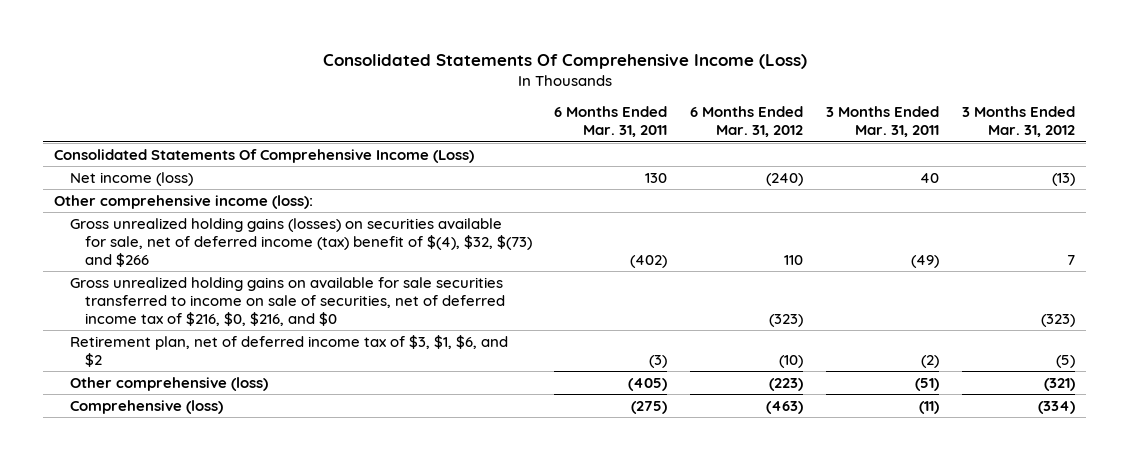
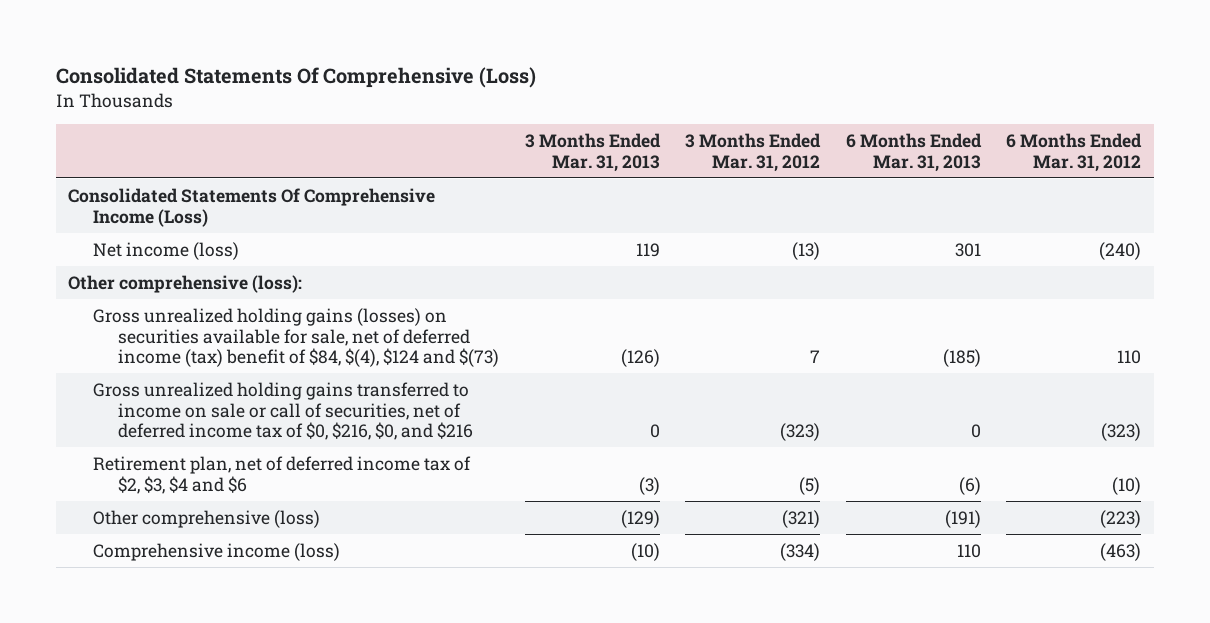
- Consolidated Statements Of Comprehensive Income (Loss)
+ Consolidated Statements Of Comprehensive (Loss)
- | 6 Months Ended Mar. 31, 2011 | 6 Months Ended Mar. 31, 2012 | 3 Months Ended Mar. 31, 2011 | 3 Months Ended Mar. 31, 2012
+ | 3 Months Ended Mar. 31, 2013 | 3 Months Ended Mar. 31, 2012 | 6 Months Ended Mar. 31, 2013 | 6 Months Ended Mar. 31, 2012
- Other comprehensive income (loss):
- Gross unrealized holding gains (losses) on securities available for sale, net of deferred income (tax) benefit of $(4), $32, $(73) and $266 | (402) | 110 | (49) | 7
- Gross unrealized holding gains on available for sale securities transferred to income on sale of securities, net of deferred income tax of $216, $0, $216, and $0 | | (323) | | (323)
- Retirement plan, net of deferred income tax of $3, $1, $6, and $2 | (3) | (10) | (2) | (5)
+ Other comprehensive (loss):
+ Gross unrealized holding gains (losses) on securities available for sale, net of deferred income (tax) benefit of $84, $(4), $124 and $(73) | (126) | 7 | (185) | 110
+ Gross unrealized holding gains transferred to income on sale or call of securities, net of deferred income tax of $0, $216, $0, and $216 | 0 | (323) | 0 | (323)
+ Retirement plan, net of deferred income tax of $2, $3, $4 and $6 | (3) | (5) | (6) | (10)
- Comprehensive (loss) | (275) | (463) | (11) | (334)
+ Comprehensive income (loss) | (10) | (334) | 110 | (463)

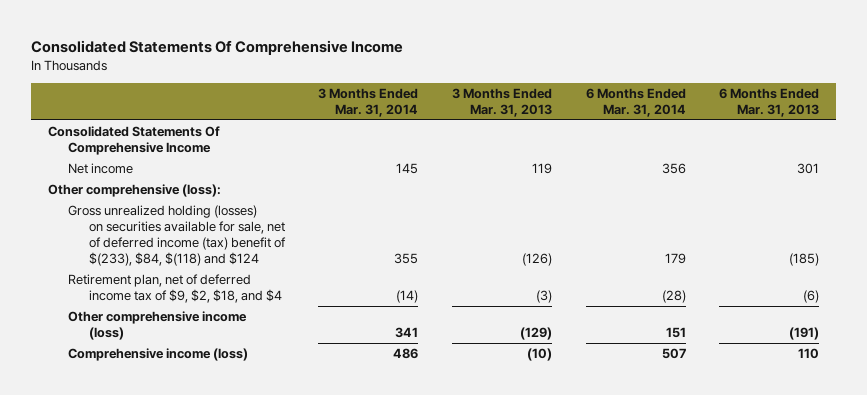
- Consolidated Statements Of Comprehensive (Loss)
+ Consolidated Statements Of Comprehensive Income
- | 3 Months Ended Mar. 31, 2013 | 3 Months Ended Mar. 31, 2012 | 6 Months Ended Mar. 31, 2013 | 6 Months Ended Mar. 31, 2012
+ | 3 Months Ended Mar. 31, 2014 | 3 Months Ended Mar. 31, 2013 | 6 Months Ended Mar. 31, 2014 | 6 Months Ended Mar. 31, 2013
- Consolidated Statements Of Comprehensive Income (Loss)
- Net income (loss) | 119 | (13) | 301 | (240)
+ Consolidated Statements Of Comprehensive Income
+ Net income | 145 | 119 | 356 | 301
- Gross unrealized holding gains (losses) on securities available for sale, net of deferred income (tax) benefit of $84, $(4), $124 and $(73) | (126) | 7 | (185) | 110
- Gross unrealized holding gains transferred to income on sale or call of securities, net of deferred income tax of $0, $216, $0, and $216 | 0 | (323) | 0 | (323)
- Retirement plan, net of deferred income tax of $2, $3, $4 and $6 | (3) | (5) | (6) | (10)
- Other comprehensive (loss) | (129) | (321) | (191) | (223)
+ Gross unrealized holding (losses) on securities available for sale, net of deferred income (tax) benefit of $(233), $84, $(118) and $124 | 355 | (126) | 179 | (185)
+ Retirement plan, net of deferred income tax of $9, $2, $18, and $4 | (14) | (3) | (28) | (6)
+ Other comprehensive income (loss) | 341 | (129) | 151 | (191)

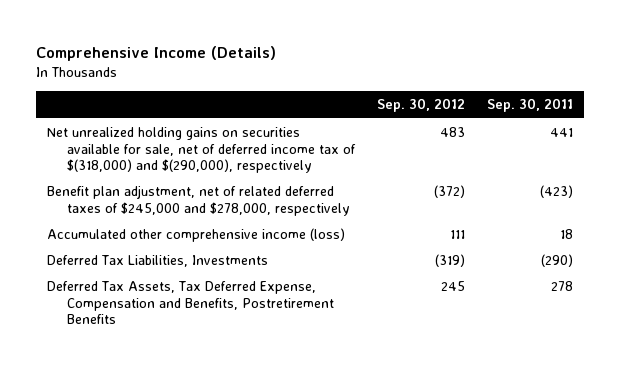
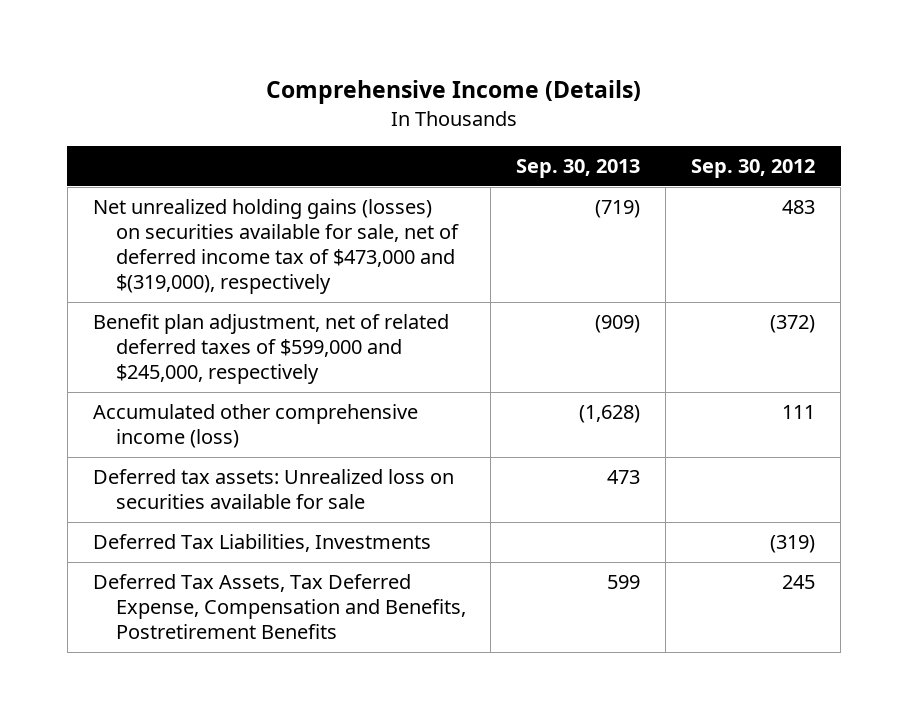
- | Sep. 30, 2012 | Sep. 30, 2011
+ | Sep. 30, 2013 | Sep. 30, 2012
- Net unrealized holding gains on securities available for sale, net of deferred income tax of $(318,000) and $(290,000), respectively | 483 | 441
- Benefit plan adjustment, net of related deferred taxes of $245,000 and $278,000, respectively | (372) | (423)
+ Net unrealized holding gains (losses) on securities available for sale, net of deferred income tax of $473,000 and $(319,000), respectively | (719) | 483
+ Benefit plan adjustment, net of related deferred taxes of $599,000 and $245,000, respectively | (909) | (372)
+ Deferred tax assets: Unrealized loss on securities available for sale | 473 |

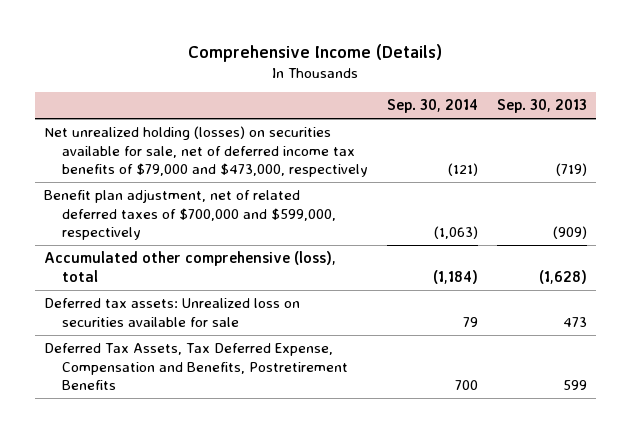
- | Sep. 30, 2013 | Sep. 30, 2012
+ | Sep. 30, 2014 | Sep. 30, 2013
- Net unrealized holding gains (losses) on securities available for sale, net of deferred income tax of $473,000 and $(319,000), respectively | (719) | 483
- Benefit plan adjustment, net of related deferred taxes of $599,000 and $245,000, respectively | (909) | (372)
- Accumulated other comprehensive income (loss) | (1,628) | 111
+ Net unrealized holding (losses) on securities available for sale, net of deferred income tax benefits of $79,000 and $473,000, respectively | (121) | (719)
+ Benefit plan adjustment, net of related deferred taxes of $700,000 and $599,000, respectively | (1,063) | (909)
+ Accumulated other comprehensive (loss), total | (1,184) | (1,628)
- Deferred Tax Liabilities, Investments | | (319)

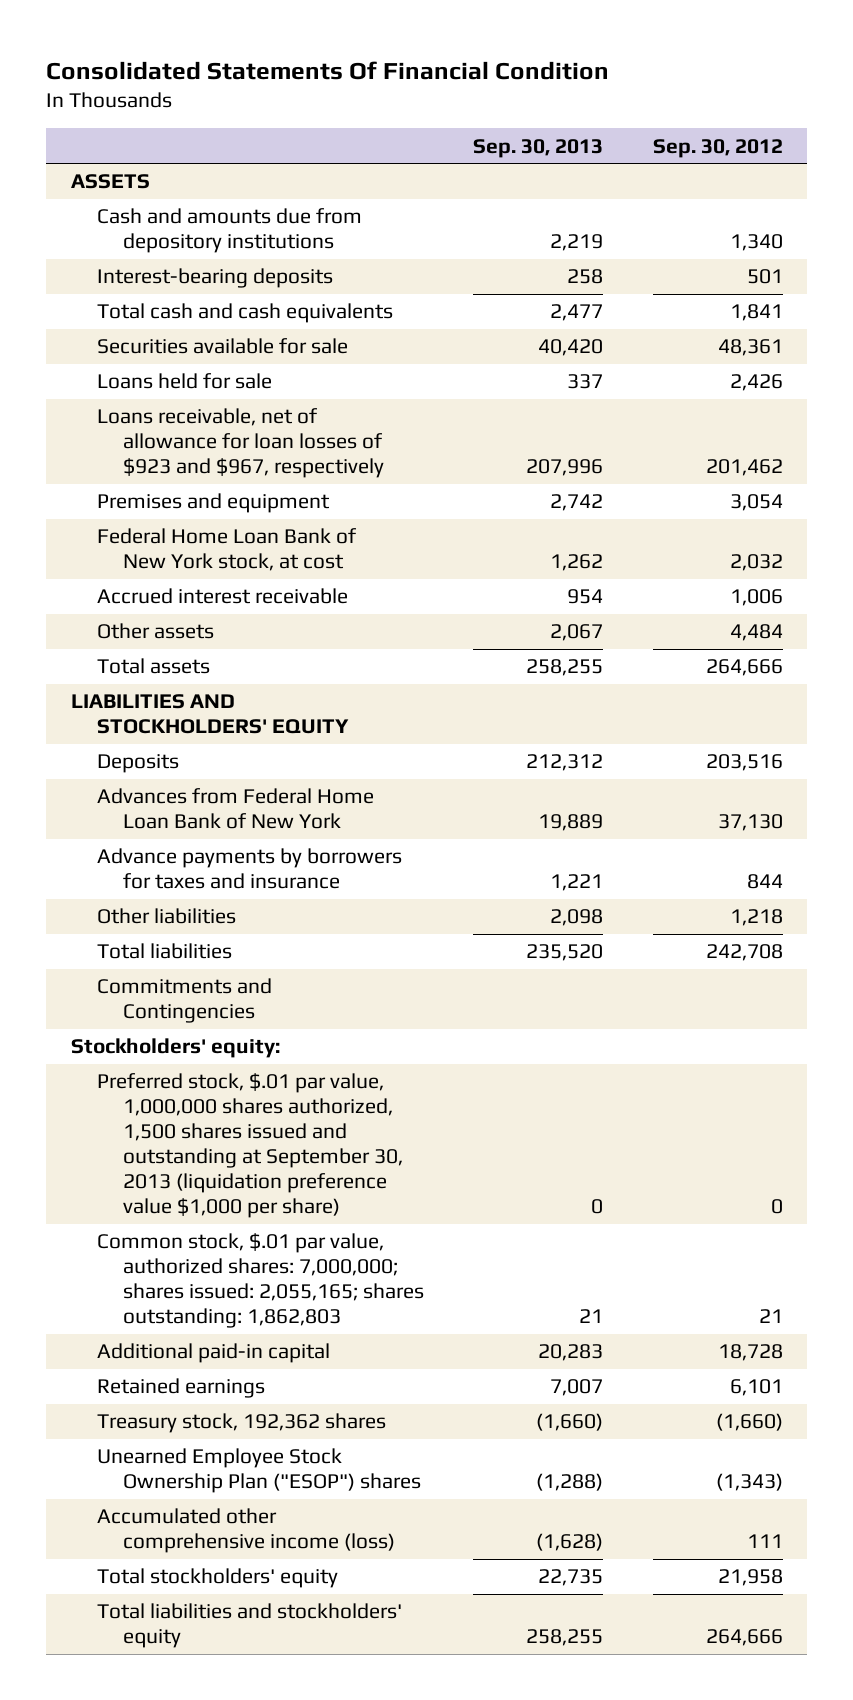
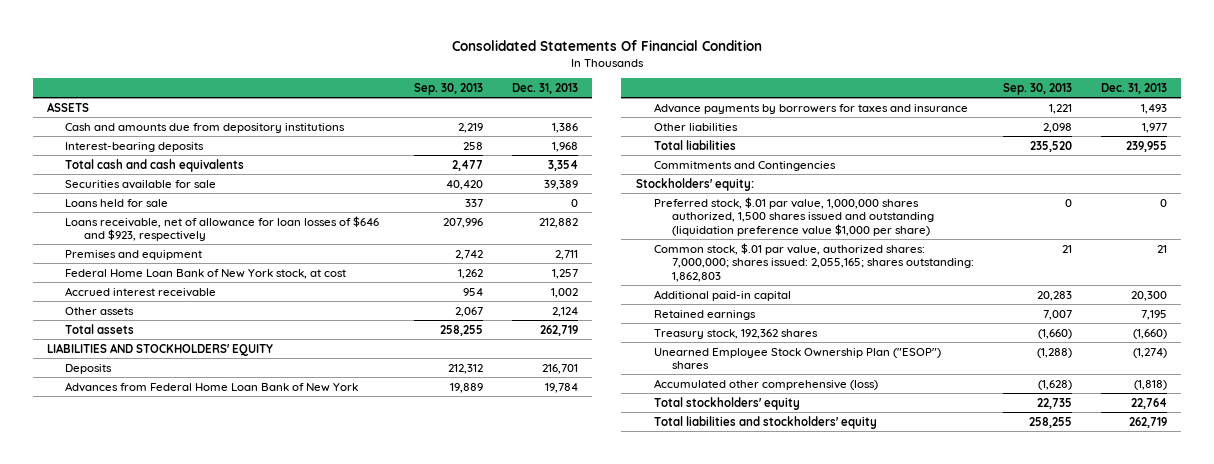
- | Sep. 30, 2013 | Sep. 30, 2012
+ | Sep. 30, 2013 | Dec. 31, 2013
- Loans receivable, net of allowance for loan losses of $923 and $967, respectively | 207,996 | 201,462
+ Loans receivable, net of allowance for loan losses of $646 and $923, respectively | 207,996 | 212,882
- Preferred stock, $.01 par value, 1,000,000 shares authorized, 1,500 shares issued and outstanding at September 30, 2013 (liquidation preference value $1,000 per share) | 0 | 0
+ Preferred stock, $.01 par value, 1,000,000 shares authorized, 1,500 shares issued and outstanding (liquidation preference value $1,000 per share) | 0 | 0
- Accumulated other comprehensive income (loss) | (1,628) | 111
+ Accumulated other comprehensive (loss) | (1,628) | (1,818)

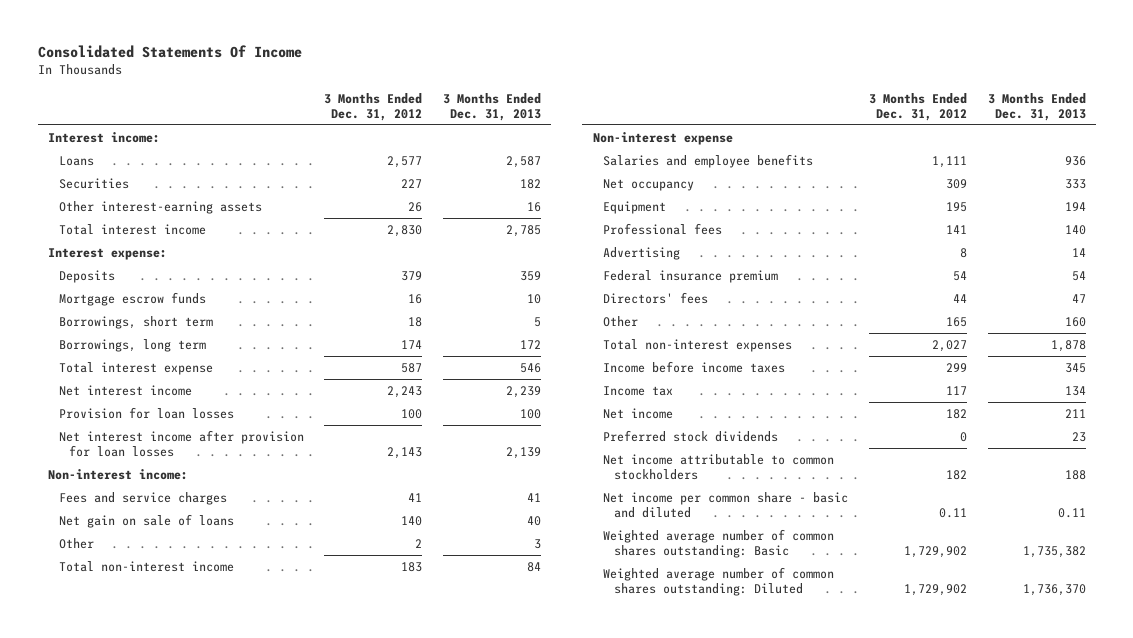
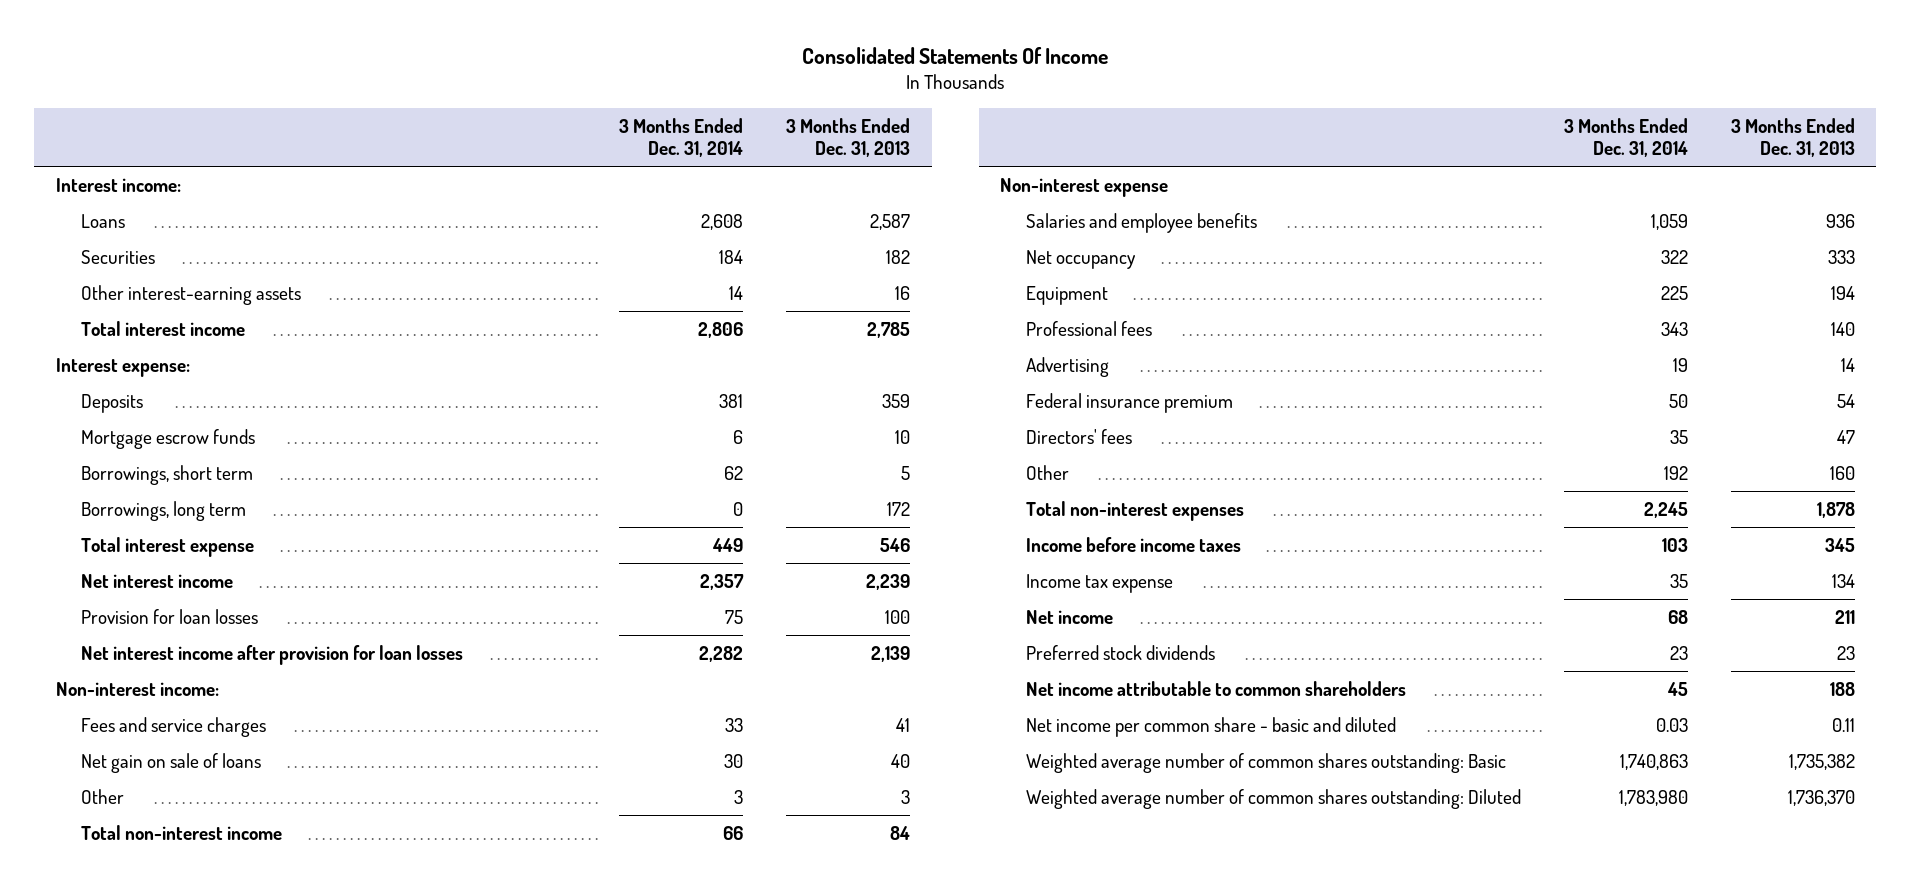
- | 3 Months Ended Dec. 31, 2012 | 3 Months Ended Dec. 31, 2013
+ | 3 Months Ended Dec. 31, 2014 | 3 Months Ended Dec. 31, 2013
- Income tax | 117 | 134
+ Income tax expense | 35 | 134
- Net income attributable to common stockholders | 182 | 188
+ Net income attributable to common shareholders | 45 | 188

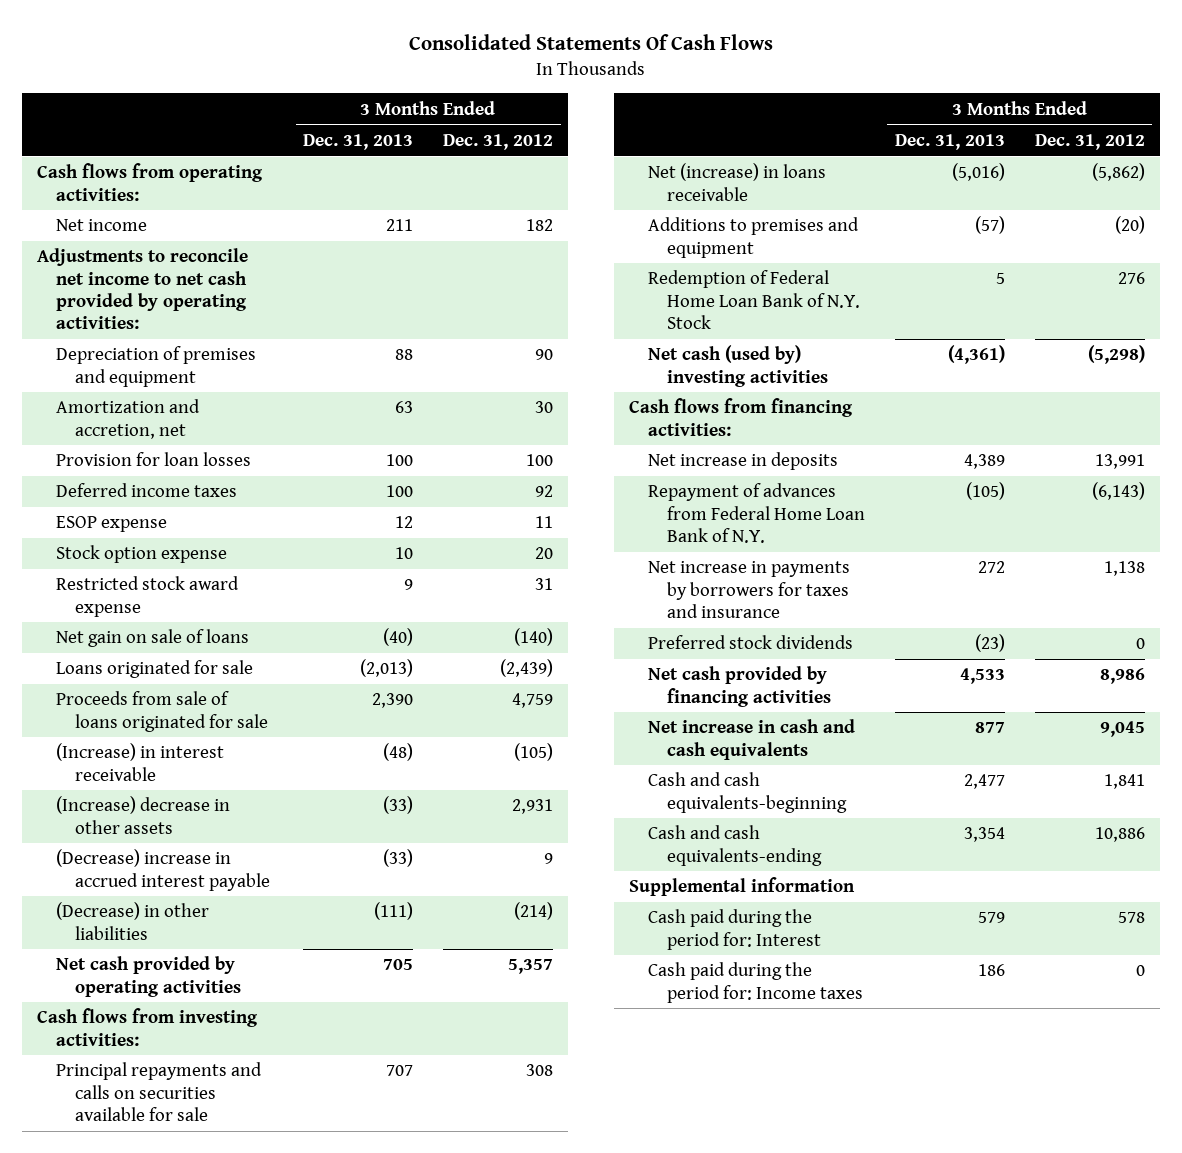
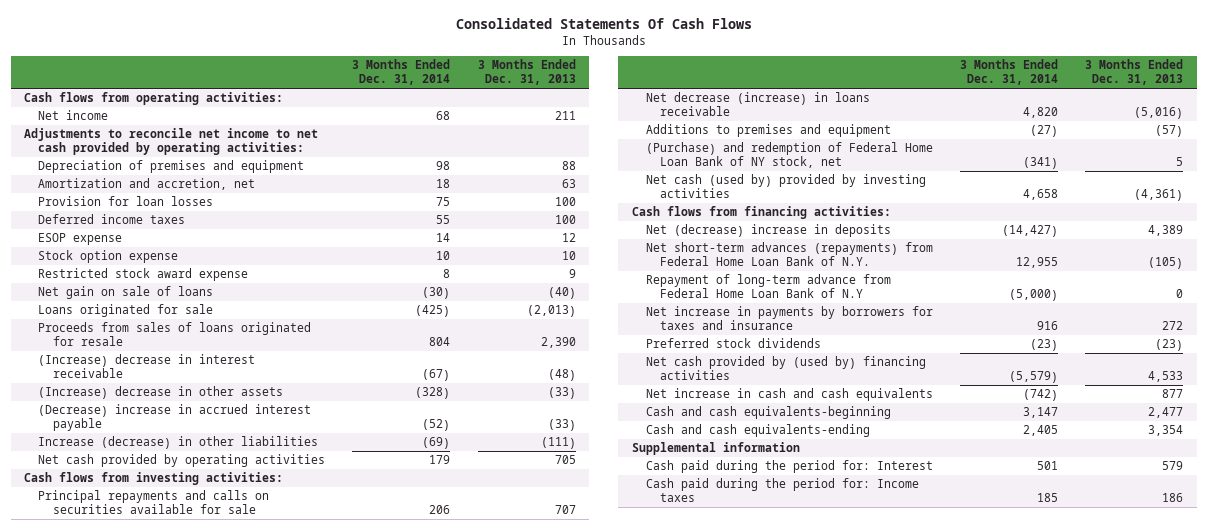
- | 3 Months Ended Dec. 31, 2013 | 3 Months Ended Dec. 31, 2012
+ | 3 Months Ended Dec. 31, 2014 | 3 Months Ended Dec. 31, 2013
- Proceeds from sale of loans originated for sale | 2,390 | 4,759
- (Increase) in interest receivable | (48) | (105)
+ Proceeds from sales of loans originated for resale | 804 | 2,390
+ (Increase) decrease in interest receivable | (67) | (48)
- (Decrease) in other liabilities | (111) | (214)
+ Increase (decrease) in other liabilities | (69) | (111)
- Net (increase) in loans receivable | (5,016) | (5,862)
+ Net decrease (increase) in loans receivable | 4,820 | (5,016)
- Redemption of Federal Home Loan Bank of N.Y. Stock | 5 | 276
- Net cash (used by) investing activities | (4,361) | (5,298)
+ (Purchase) and redemption of Federal Home Loan Bank of NY stock, net | (341) | 5
+ Net cash (used by) provided by investing activities | 4,658 | (4,361)
- Net increase in deposits | 4,389 | 13,991
- Repayment of advances from Federal Home Loan Bank of N.Y. | (105) | (6,143)
+ Net (decrease) increase in deposits | (14,427) | 4,389
+ Net short-term advances (repayments) from Federal Home Loan Bank of N.Y. | 12,955 | (105)
+ Repayment of long-term advance from Federal Home Loan Bank of N.Y | (5,000) | 0
- Net cash provided by financing activities | 4,533 | 8,986
+ Net cash provided by (used by) financing activities | (5,579) | 4,533

